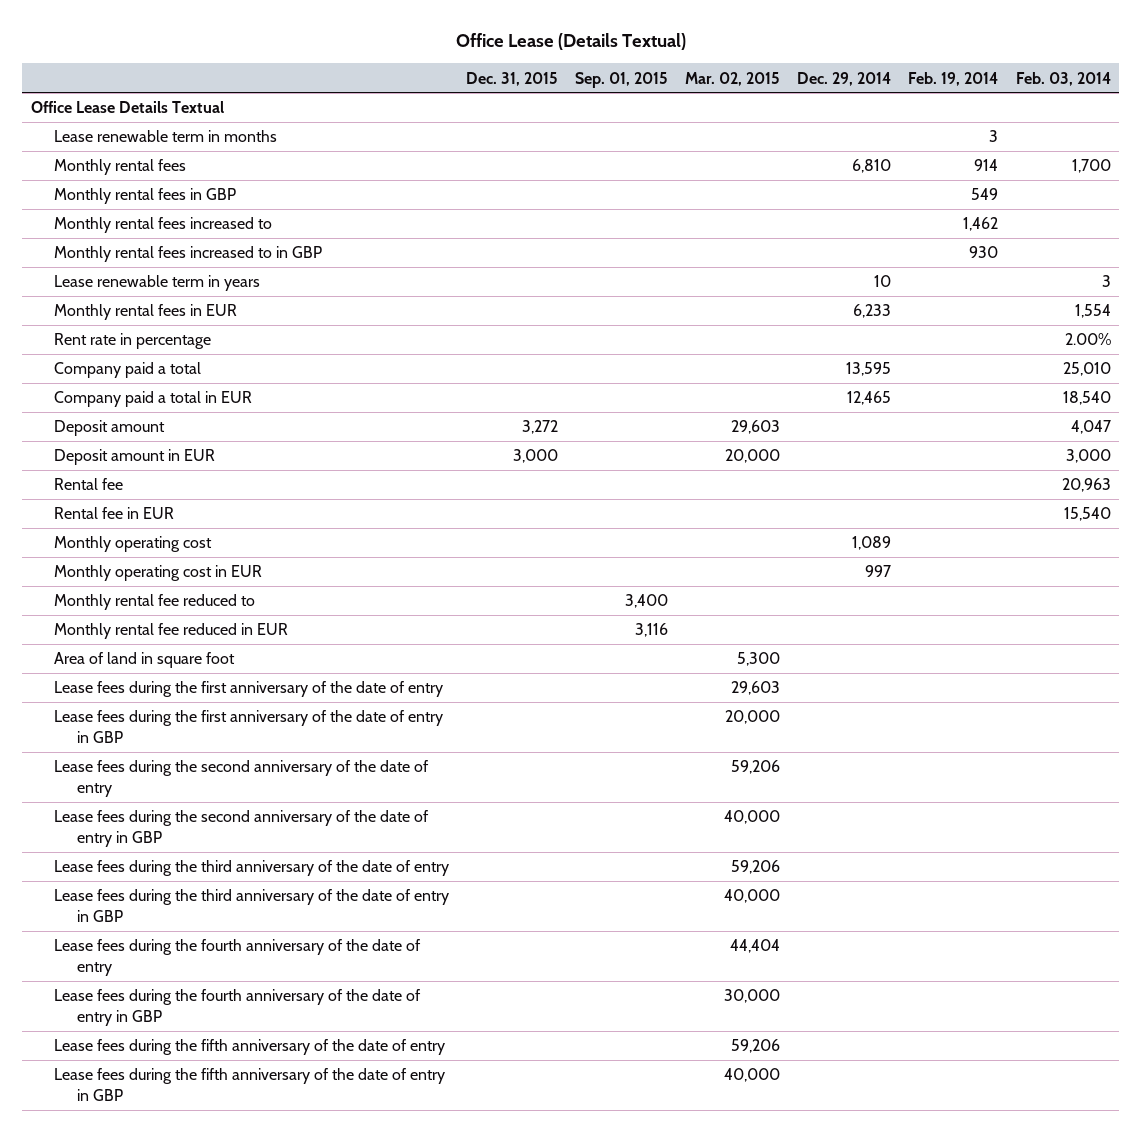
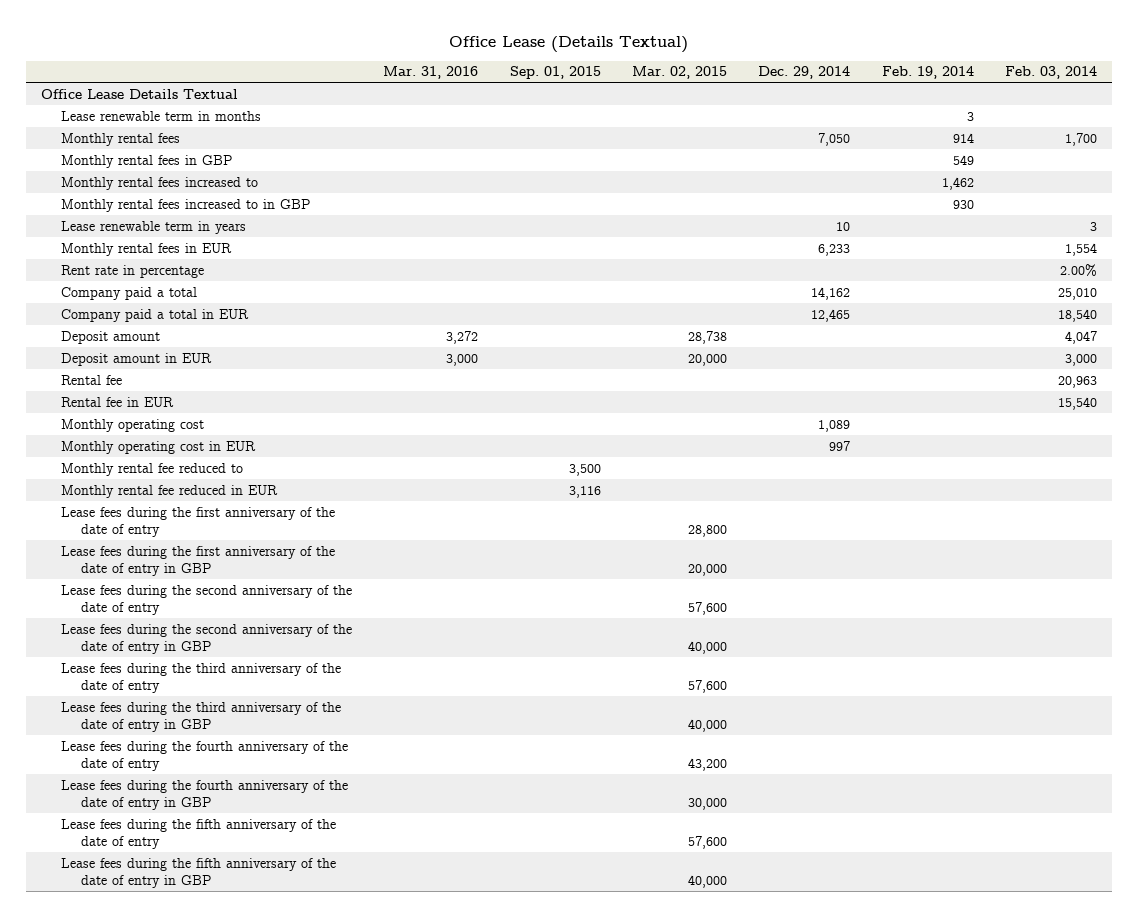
- | Dec. 31, 2015 | Sep. 01, 2015 | Mar. 02, 2015 | Dec. 29, 2014 | Feb. 19, 2014 | Feb. 03, 2014
+ | Mar. 31, 2016 | Sep. 01, 2015 | Mar. 02, 2015 | Dec. 29, 2014 | Feb. 19, 2014 | Feb. 03, 2014
- Monthly rental fees | | | | 6,810 | 914 | 1,700
+ Monthly rental fees | | | | 7,050 | 914 | 1,700
- Company paid a total | | | | 13,595 | | 25,010
+ Company paid a total | | | | 14,162 | | 25,010
- Deposit amount | 3,272 | | 29,603 | | | 4,047
+ Deposit amount | 3,272 | | 28,738 | | | 4,047
- Monthly rental fee reduced to | | 3,400 | | | |
+ Monthly rental fee reduced to | | 3,500 | | | |
- Area of land in square foot | | | 5,300 | | |
- Lease fees during the first anniversary of the date of entry | | | 29,603 | | |
+ Lease fees during the first anniversary of the date of entry | | | 28,800 | | |
- Lease fees during the second anniversary of the date of entry | | | 59,206 | | |
+ Lease fees during the second anniversary of the date of entry | | | 57,600 | | |
- Lease fees during the third anniversary of the date of entry | | | 59,206 | | |
+ Lease fees during the third anniversary of the date of entry | | | 57,600 | | |
- Lease fees during the fourth anniversary of the date of entry | | | 44,404 | | |
+ Lease fees during the fourth anniversary of the date of entry | | | 43,200 | | |
- Lease fees during the fifth anniversary of the date of entry | | | 59,206 | | |
+ Lease fees during the fifth anniversary of the date of entry | | | 57,600 | | |

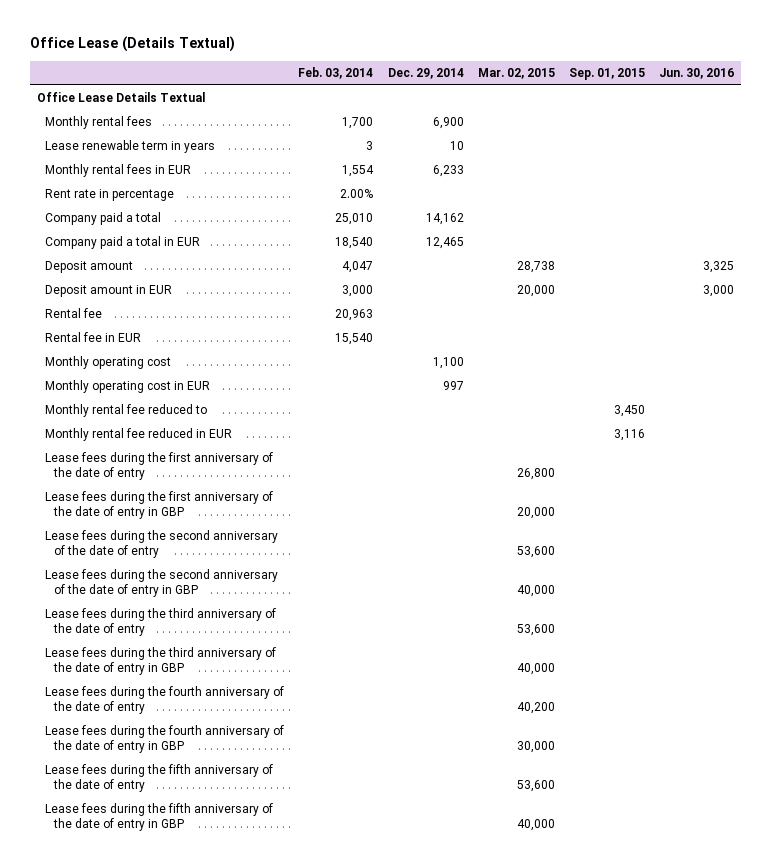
- | Mar. 31, 2016 | Sep. 01, 2015 | Mar. 02, 2015 | Dec. 29, 2014 | Feb. 19, 2014 | Feb. 03, 2014
+ | Feb. 03, 2014 | Dec. 29, 2014 | Mar. 02, 2015 | Sep. 01, 2015 | Jun. 30, 2016
- Lease renewable term in months | | | | | 3 |
- Monthly rental fees | | | | 7,050 | 914 | 1,700
- Monthly rental fees in GBP | | | | | 549 |
- Monthly rental fees increased to | | | | | 1,462 |
- Monthly rental fees increased to in GBP | | | | | 930 |
+ Monthly rental fees | 1,700 | 6,900 | | |
- Monthly operating cost | | | | 1,089 | |
+ Monthly operating cost | | 1,100 | | |
- Monthly rental fee reduced to | | 3,500 | | | |
+ Monthly rental fee reduced to | | | | 3,450 |
- Lease fees during the first anniversary of the date of entry | | | 28,800 | | |
+ Lease fees during the first anniversary of the date of entry | | | 26,800 | |
- Lease fees during the second anniversary of the date of entry | | | 57,600 | | |
+ Lease fees during the second anniversary of the date of entry | | | 53,600 | |
- Lease fees during the third anniversary of the date of entry | | | 57,600 | | |
+ Lease fees during the third anniversary of the date of entry | | | 53,600 | |
- Lease fees during the fourth anniversary of the date of entry | | | 43,200 | | |
+ Lease fees during the fourth anniversary of the date of entry | | | 40,200 | |
- Lease fees during the fifth anniversary of the date of entry | | | 57,600 | | |
+ Lease fees during the fifth anniversary of the date of entry | | | 53,600 | |

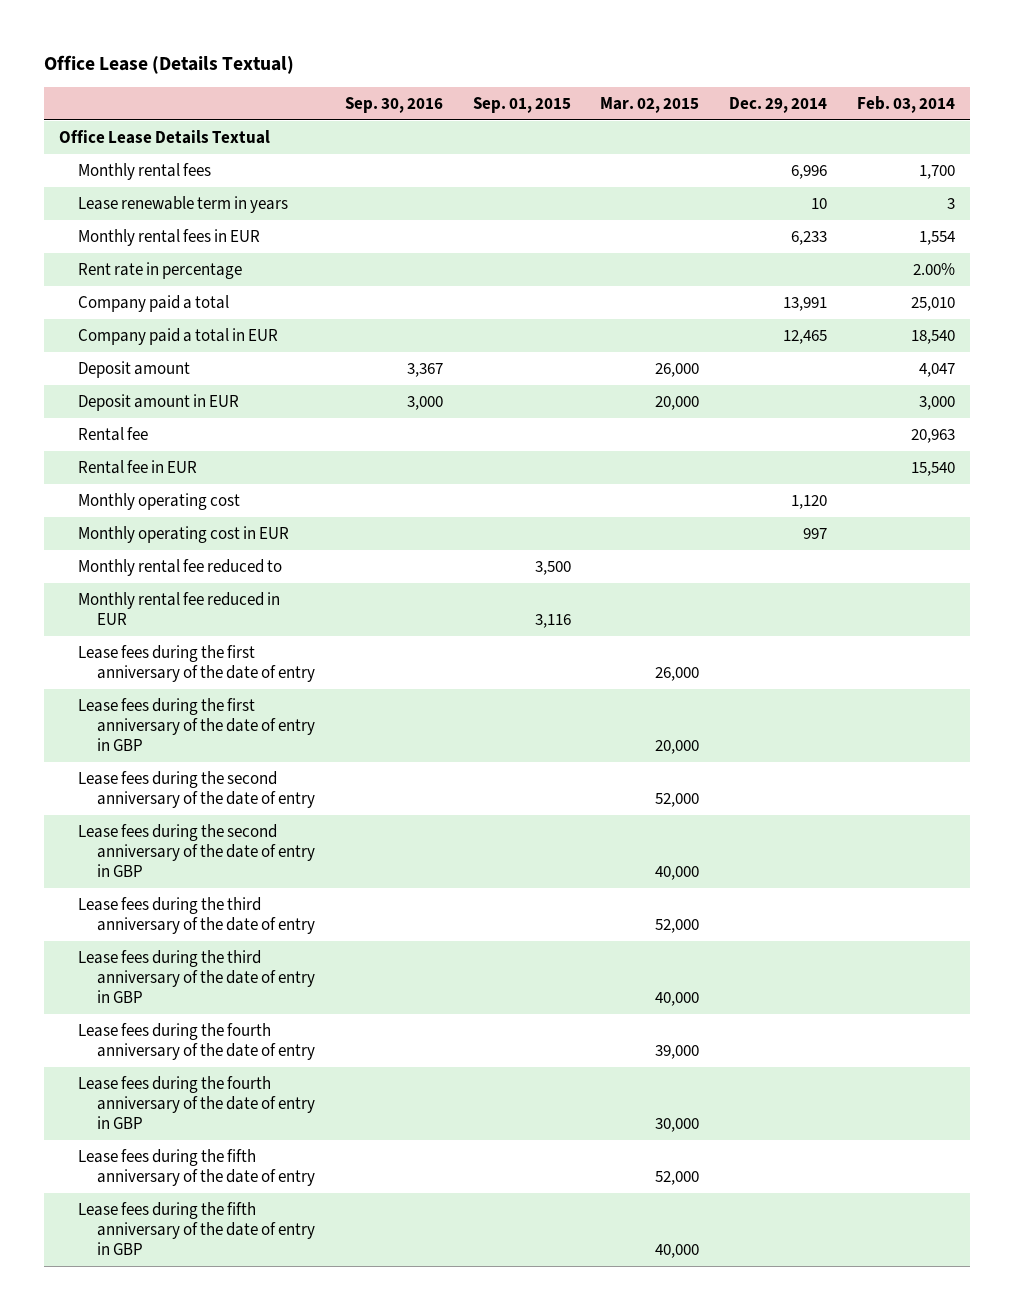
- | Feb. 03, 2014 | Dec. 29, 2014 | Mar. 02, 2015 | Sep. 01, 2015 | Jun. 30, 2016
+ | Sep. 30, 2016 | Sep. 01, 2015 | Mar. 02, 2015 | Dec. 29, 2014 | Feb. 03, 2014
- Monthly rental fees | 1,700 | 6,900 | | |
+ Monthly rental fees | | | | 6,996 | 1,700
- Company paid a total | 25,010 | 14,162 | | |
+ Company paid a total | | | | 13,991 | 25,010
- Deposit amount | 4,047 | | 28,738 | | 3,325
+ Deposit amount | 3,367 | | 26,000 | | 4,047
- Monthly operating cost | | 1,100 | | |
+ Monthly operating cost | | | | 1,120 |
- Monthly rental fee reduced to | | | | 3,450 |
+ Monthly rental fee reduced to | | 3,500 | | |
- Lease fees during the first anniversary of the date of entry | | | 26,800 | |
+ Lease fees during the first anniversary of the date of entry | | | 26,000 | |
- Lease fees during the second anniversary of the date of entry | | | 53,600 | |
+ Lease fees during the second anniversary of the date of entry | | | 52,000 | |
- Lease fees during the third anniversary of the date of entry | | | 53,600 | |
+ Lease fees during the third anniversary of the date of entry | | | 52,000 | |
- Lease fees during the fourth anniversary of the date of entry | | | 40,200 | |
+ Lease fees during the fourth anniversary of the date of entry | | | 39,000 | |
- Lease fees during the fifth anniversary of the date of entry | | | 53,600 | |
+ Lease fees during the fifth anniversary of the date of entry | | | 52,000 | |

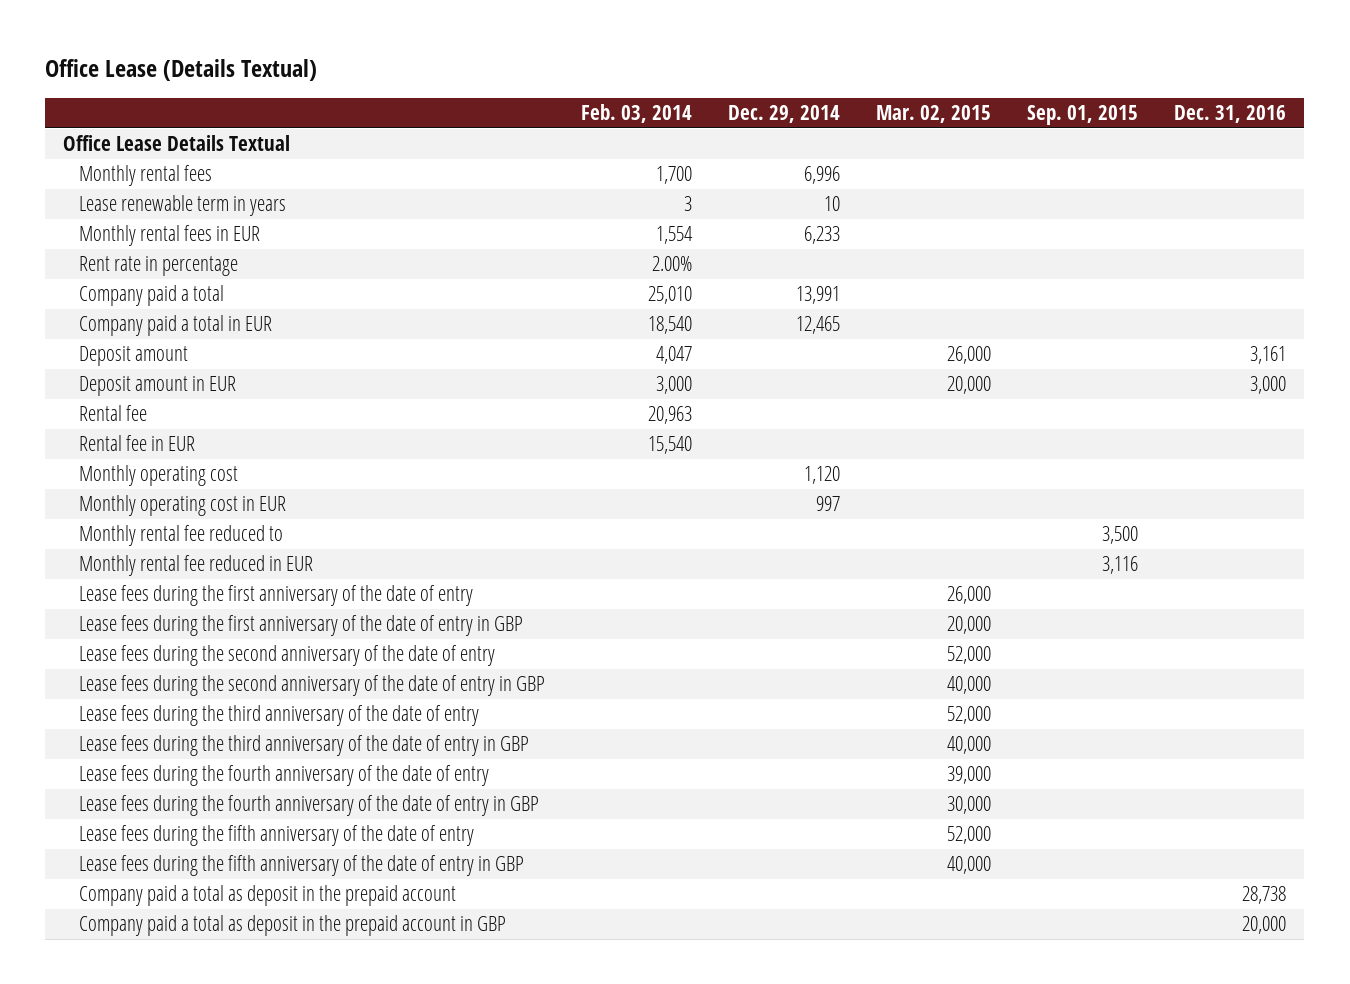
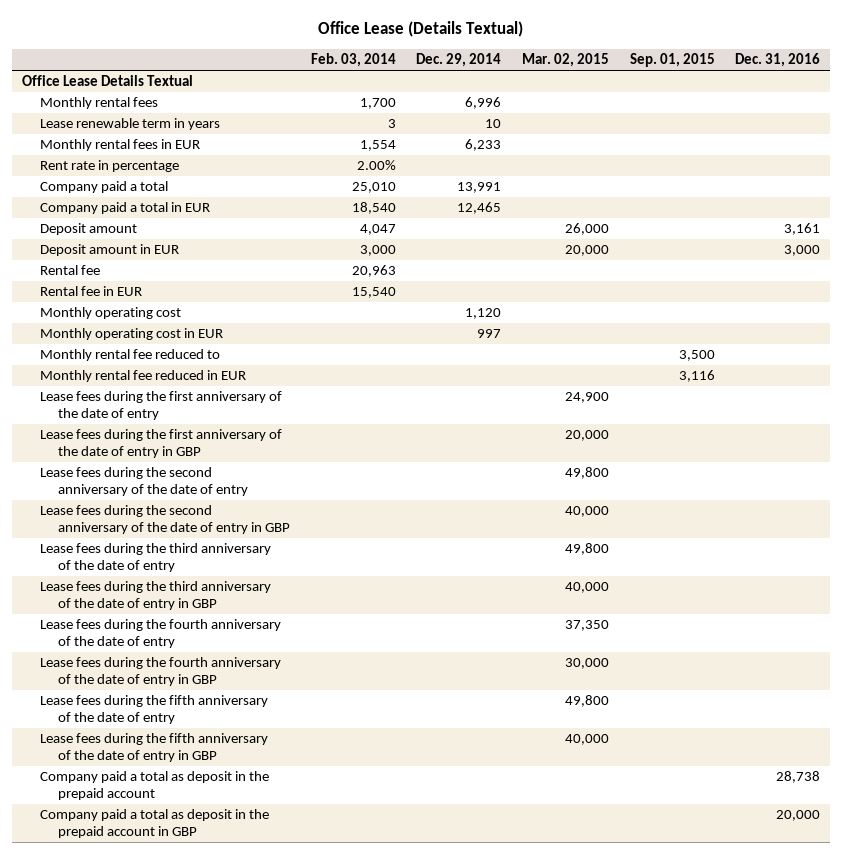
- Lease fees during the first anniversary of the date of entry | | | 26,000 | |
+ Lease fees during the first anniversary of the date of entry | | | 24,900 | |
- Lease fees during the second anniversary of the date of entry | | | 52,000 | |
+ Lease fees during the second anniversary of the date of entry | | | 49,800 | |
- Lease fees during the third anniversary of the date of entry | | | 52,000 | |
+ Lease fees during the third anniversary of the date of entry | | | 49,800 | |
- Lease fees during the fourth anniversary of the date of entry | | | 39,000 | |
+ Lease fees during the fourth anniversary of the date of entry | | | 37,350 | |
- Lease fees during the fifth anniversary of the date of entry | | | 52,000 | |
+ Lease fees during the fifth anniversary of the date of entry | | | 49,800 | |

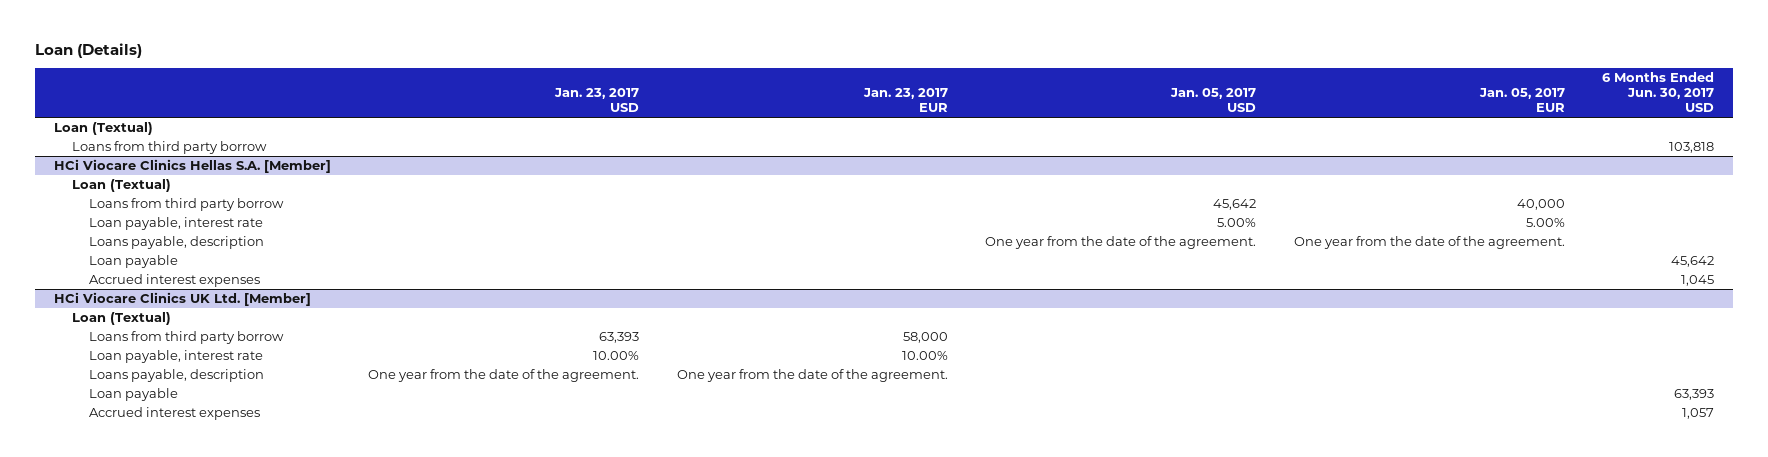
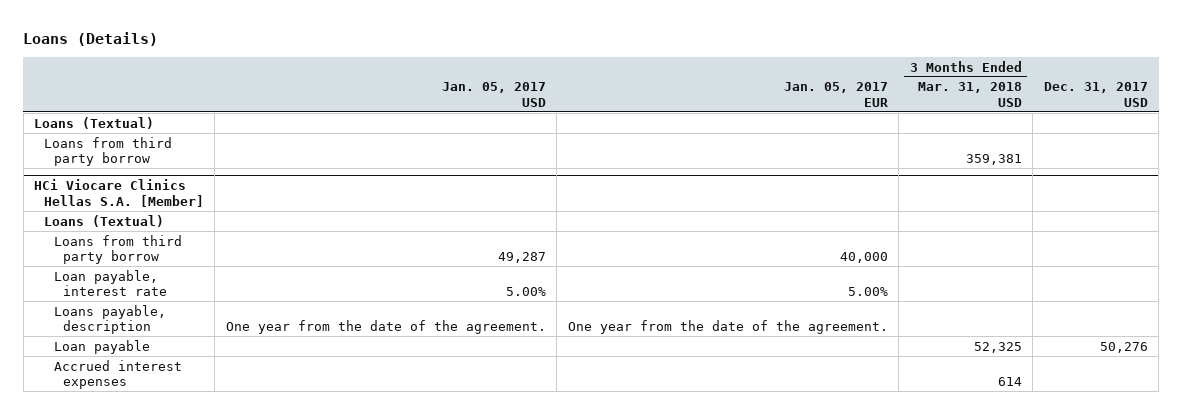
- Loan (Details)
+ Loans (Details)
- | Jan. 23, 2017 USD | Jan. 23, 2017 EUR | Jan. 05, 2017 USD | Jan. 05, 2017 EUR | 6 Months Ended Jun. 30, 2017 USD
+ | Jan. 05, 2017 USD | Jan. 05, 2017 EUR | 3 Months Ended Mar. 31, 2018 USD | Dec. 31, 2017 USD
- Loan (Textual)
+ Loans (Textual)
@ HCi Viocare Clinics Hellas S.A. [Member]
- Loan (Textual)
- Loans from third party borrow | | | 45,642 | 40,000 |
+ Loans (Textual)
+ Loans from third party borrow | 49,287 | 40,000 | |
- HCi Viocare Clinics UK Ltd. [Member]
- Loan (Textual)
- Loans from third party borrow | 63,393 | 58,000 | | |
- Loan payable, interest rate | 10.00% | 10.00% | | |
- Loans payable, description | One year from the date of the agreement. | One year from the date of the agreement. | | |
- Loan payable | | | | | 63,393
- Accrued interest expenses | | | | | 1,057

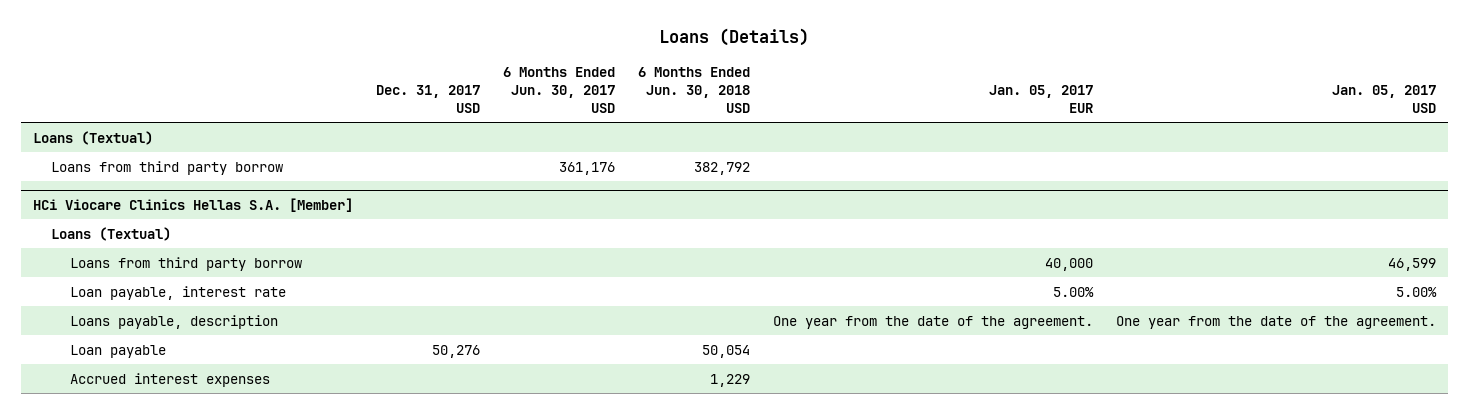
- | Jan. 05, 2017 USD | Jan. 05, 2017 EUR | 3 Months Ended Mar. 31, 2018 USD | Dec. 31, 2017 USD
+ | Dec. 31, 2017 USD | 6 Months Ended Jun. 30, 2017 USD | 6 Months Ended Jun. 30, 2018 USD | Jan. 05, 2017 EUR | Jan. 05, 2017 USD
@ HCi Viocare Clinics Hellas S.A. [Member]
- Loans from third party borrow | 49,287 | 40,000 | |
+ Loans from third party borrow | | | | 40,000 | 46,599

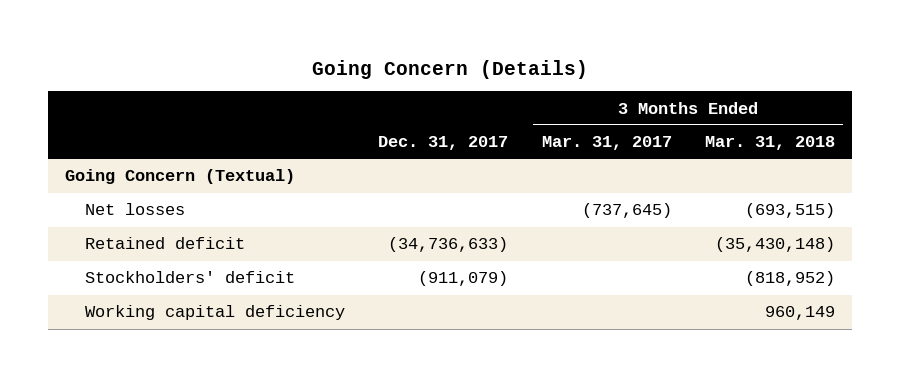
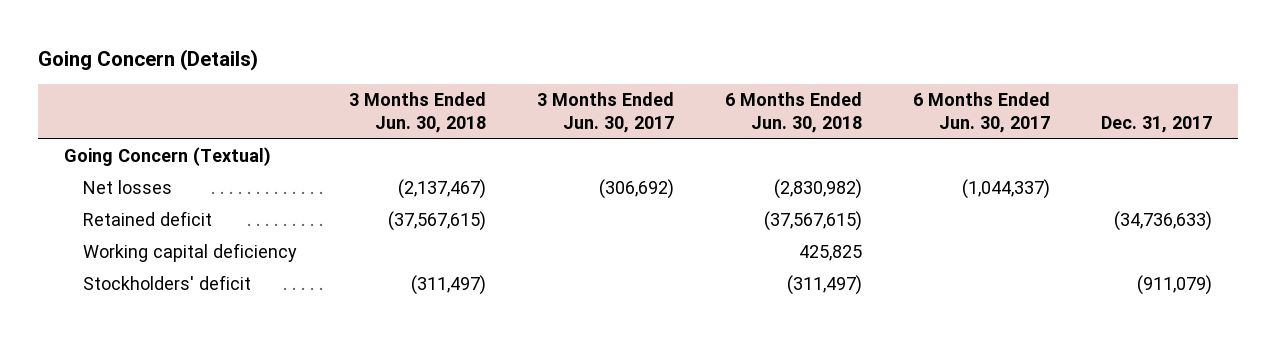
- | Dec. 31, 2017 | 3 Months Ended Mar. 31, 2017 | 3 Months Ended Mar. 31, 2018
+ | 3 Months Ended Jun. 30, 2018 | 3 Months Ended Jun. 30, 2017 | 6 Months Ended Jun. 30, 2018 | 6 Months Ended Jun. 30, 2017 | Dec. 31, 2017
moved down: Stockholders' deficit | (311,497) | | (311,497) | | (911,079)

